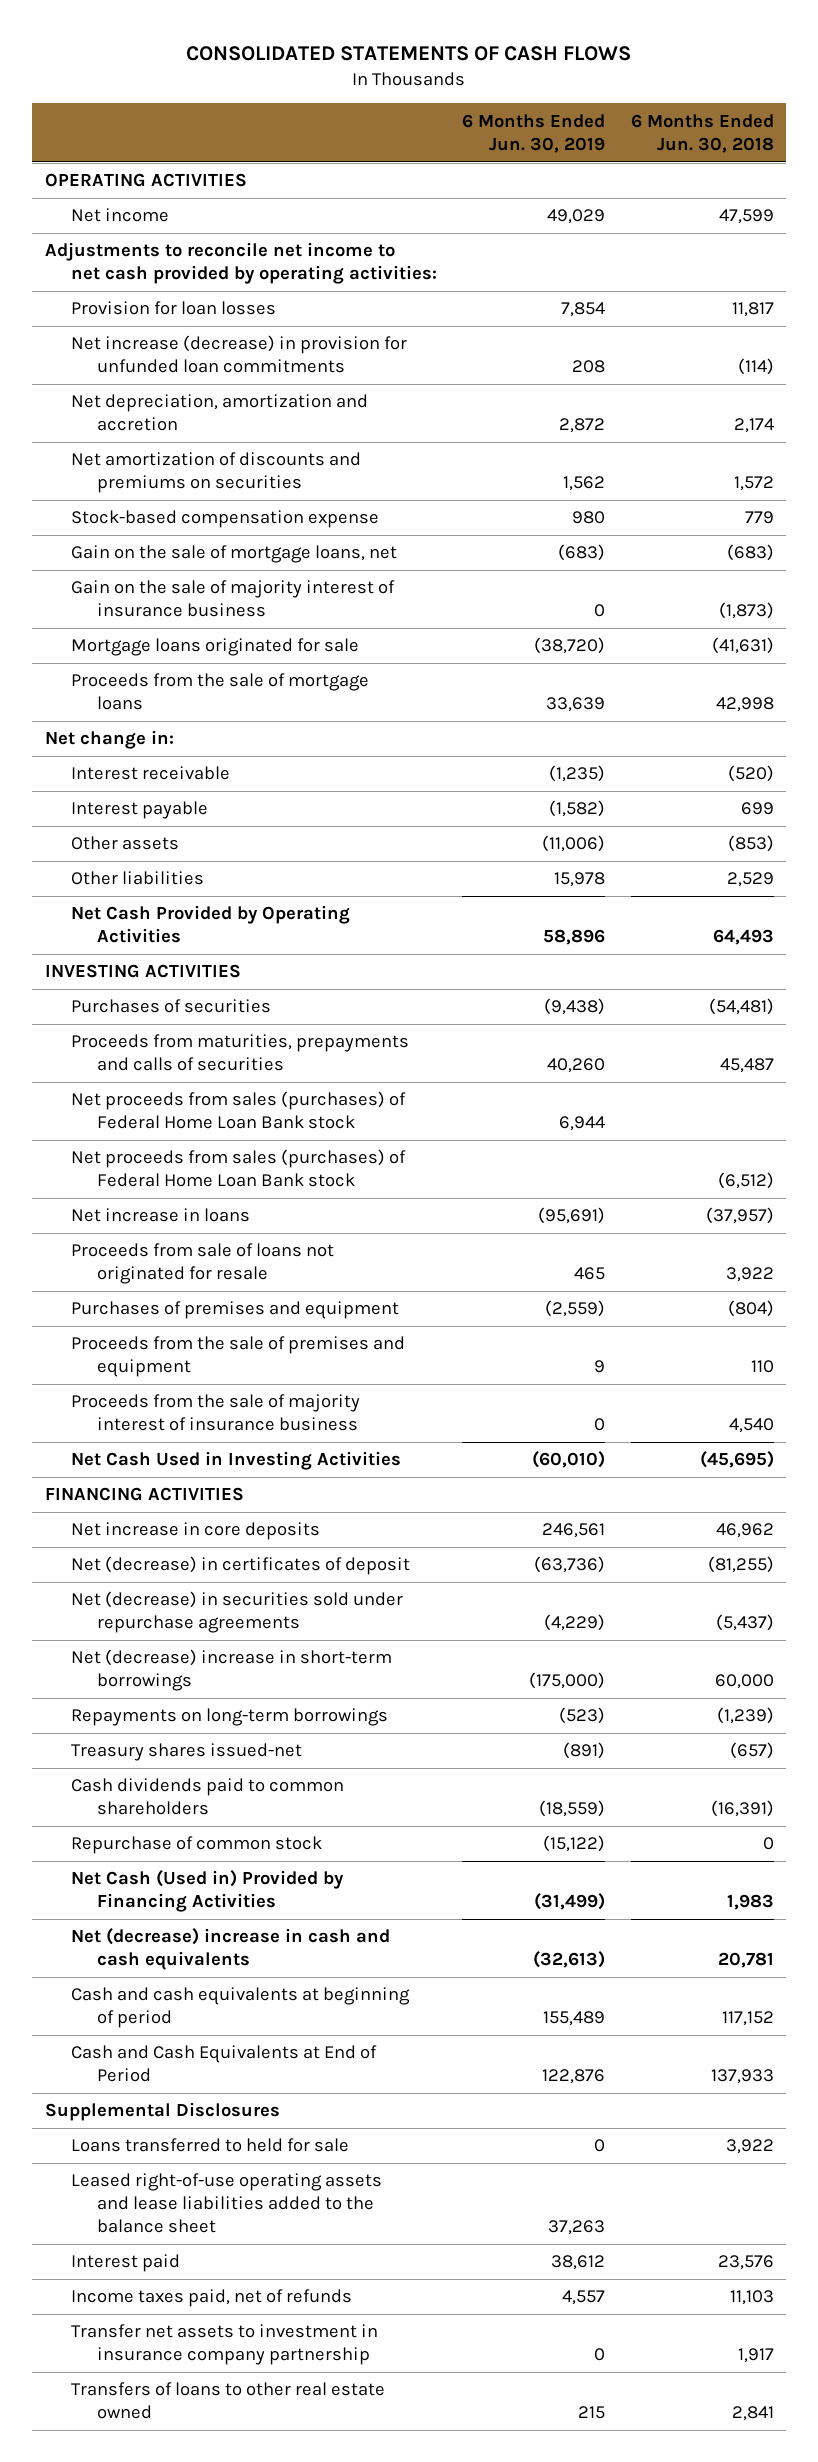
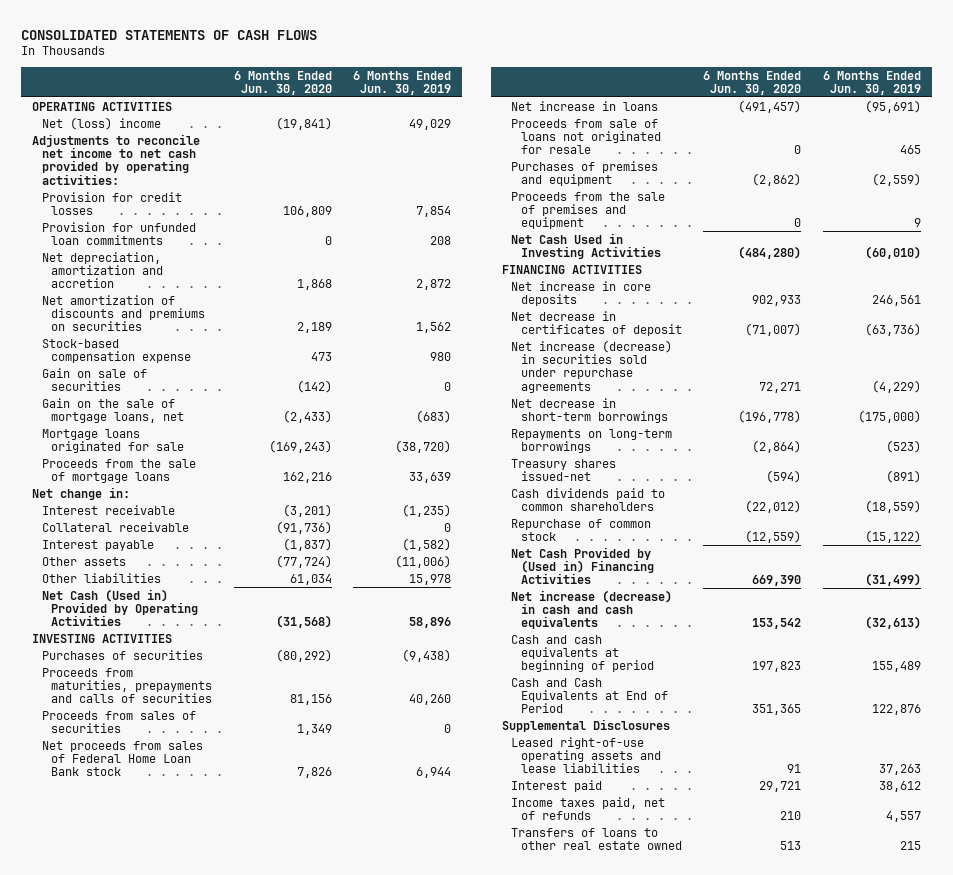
- | 6 Months Ended Jun. 30, 2019 | 6 Months Ended Jun. 30, 2018
+ | 6 Months Ended Jun. 30, 2020 | 6 Months Ended Jun. 30, 2019
- Net income | 49,029 | 47,599
+ Net (loss) income | (19,841) | 49,029
- Provision for loan losses | 7,854 | 11,817
- Net increase (decrease) in provision for unfunded loan commitments | 208 | (114)
+ Provision for credit losses | 106,809 | 7,854
+ Provision for unfunded loan commitments | 0 | 208
+ Gain on sale of securities | (142) | 0
- Gain on the sale of majority interest of insurance business | 0 | (1,873)
+ Collateral receivable | (91,736) | 0
- Net Cash Provided by Operating Activities | 58,896 | 64,493
+ Net Cash (Used in) Provided by Operating Activities | (31,568) | 58,896
- Net proceeds from sales (purchases) of Federal Home Loan Bank stock | 6,944 |
- Net proceeds from sales (purchases) of Federal Home Loan Bank stock | | (6,512)
+ Proceeds from sales of securities | 1,349 | 0
+ Net proceeds from sales of Federal Home Loan Bank stock | 7,826 | 6,944
- Proceeds from the sale of majority interest of insurance business | 0 | 4,540
- Net (decrease) in certificates of deposit | (63,736) | (81,255)
- Net (decrease) in securities sold under repurchase agreements | (4,229) | (5,437)
- Net (decrease) increase in short-term borrowings | (175,000) | 60,000
+ Net decrease in certificates of deposit | (71,007) | (63,736)
+ Net increase (decrease) in securities sold under repurchase agreements | 72,271 | (4,229)
+ Net decrease in short-term borrowings | (196,778) | (175,000)
- Net Cash (Used in) Provided by Financing Activities | (31,499) | 1,983
- Net (decrease) increase in cash and cash equivalents | (32,613) | 20,781
+ Net Cash Provided by (Used in) Financing Activities | 669,390 | (31,499)
+ Net increase (decrease) in cash and cash equivalents | 153,542 | (32,613)
- Loans transferred to held for sale | 0 | 3,922
- Leased right-of-use operating assets and lease liabilities added to the balance sheet | 37,263 |
+ Leased right-of-use operating assets and lease liabilities | 91 | 37,263
- Transfer net assets to investment in insurance company partnership | 0 | 1,917

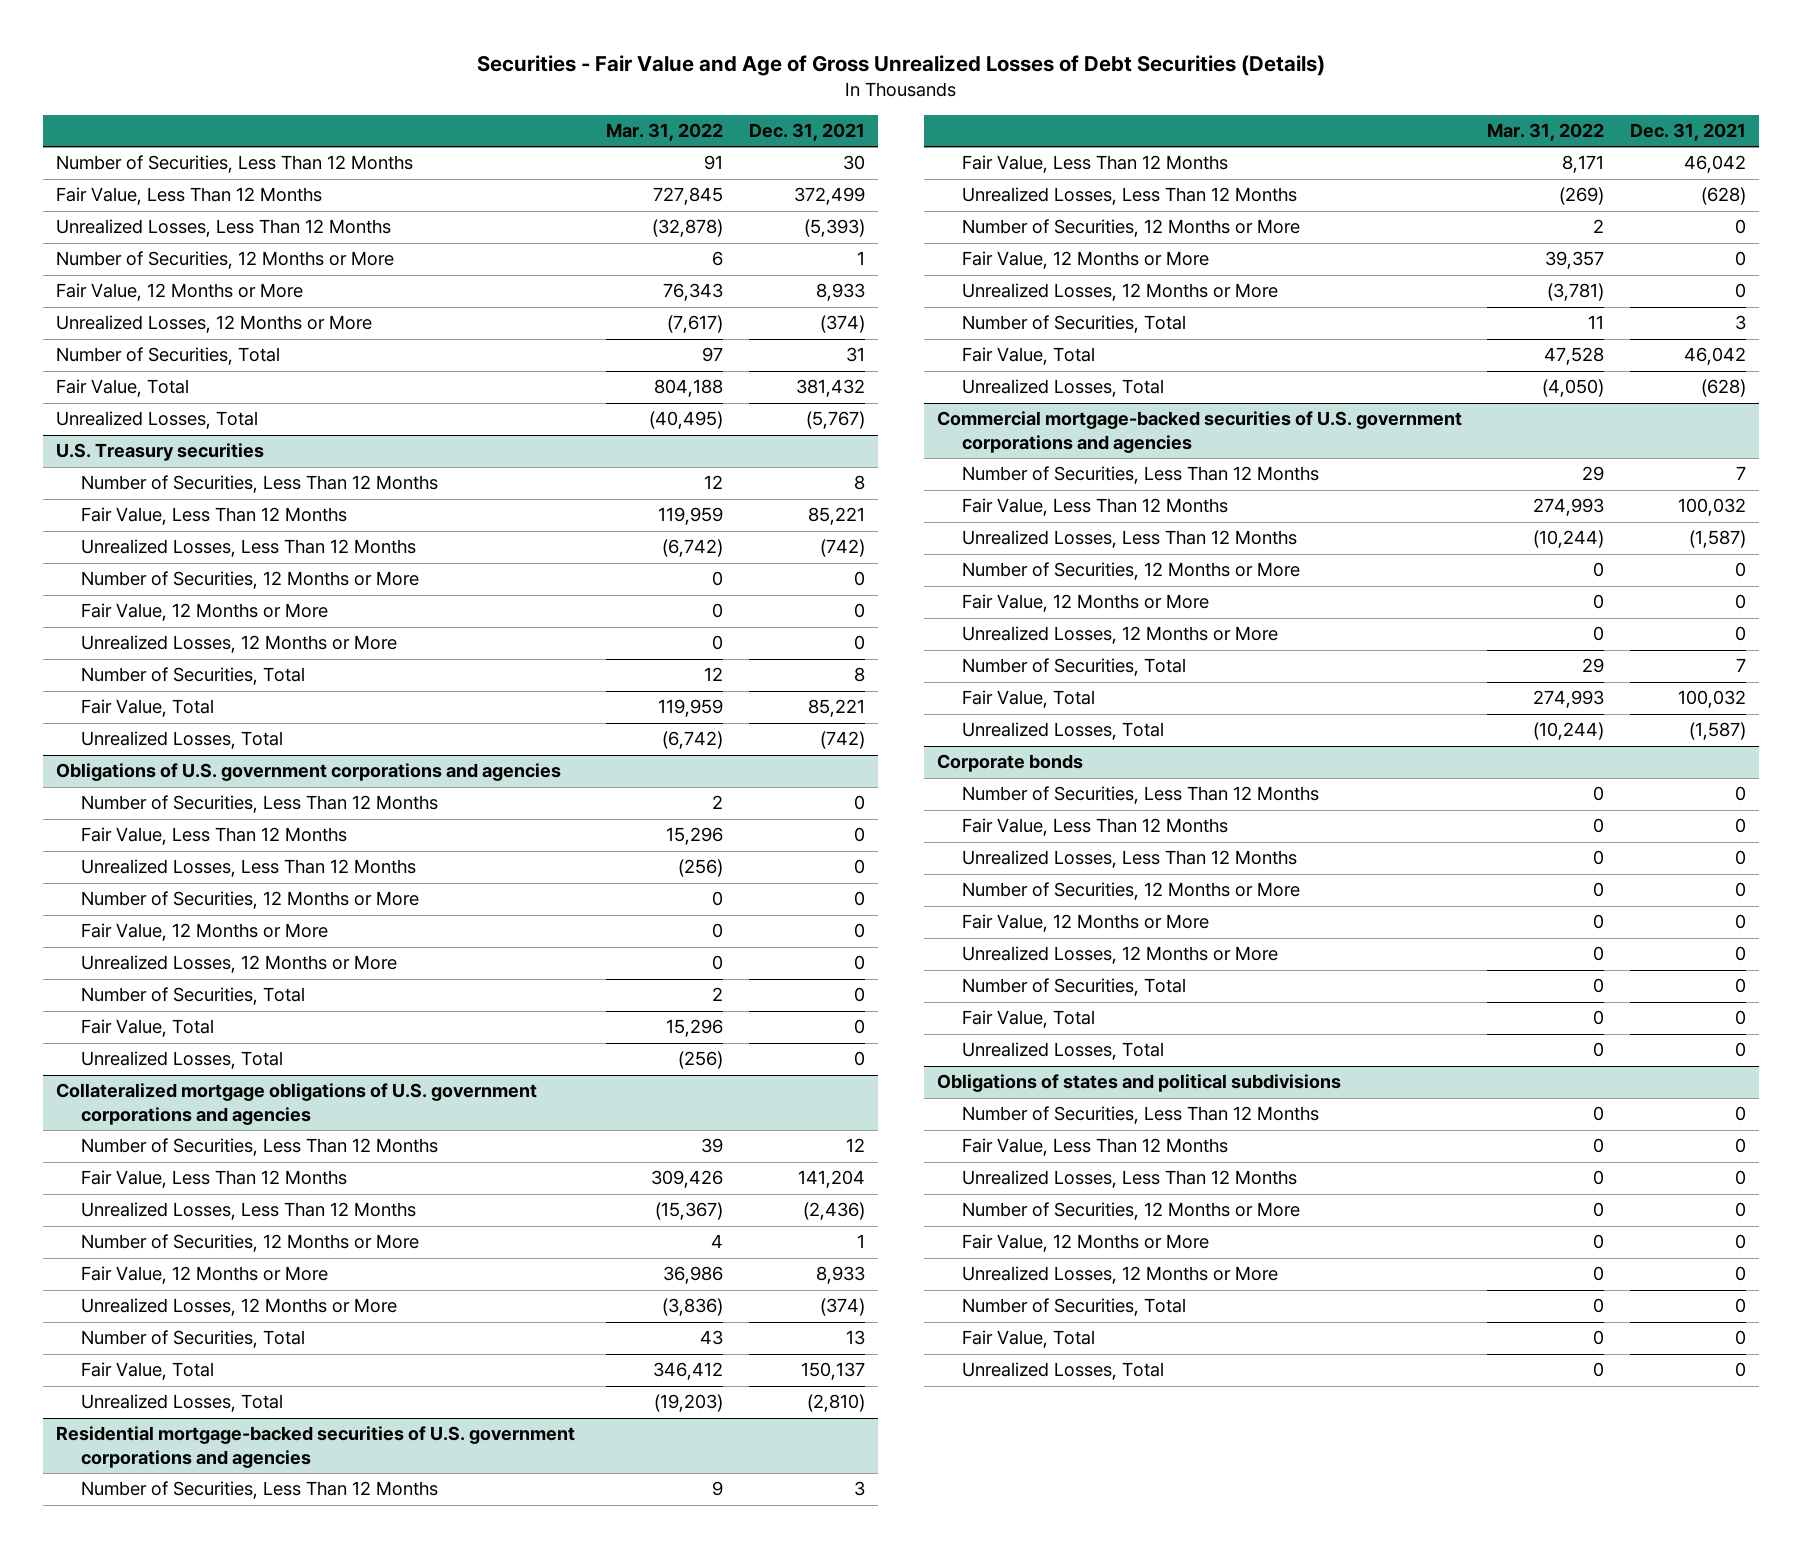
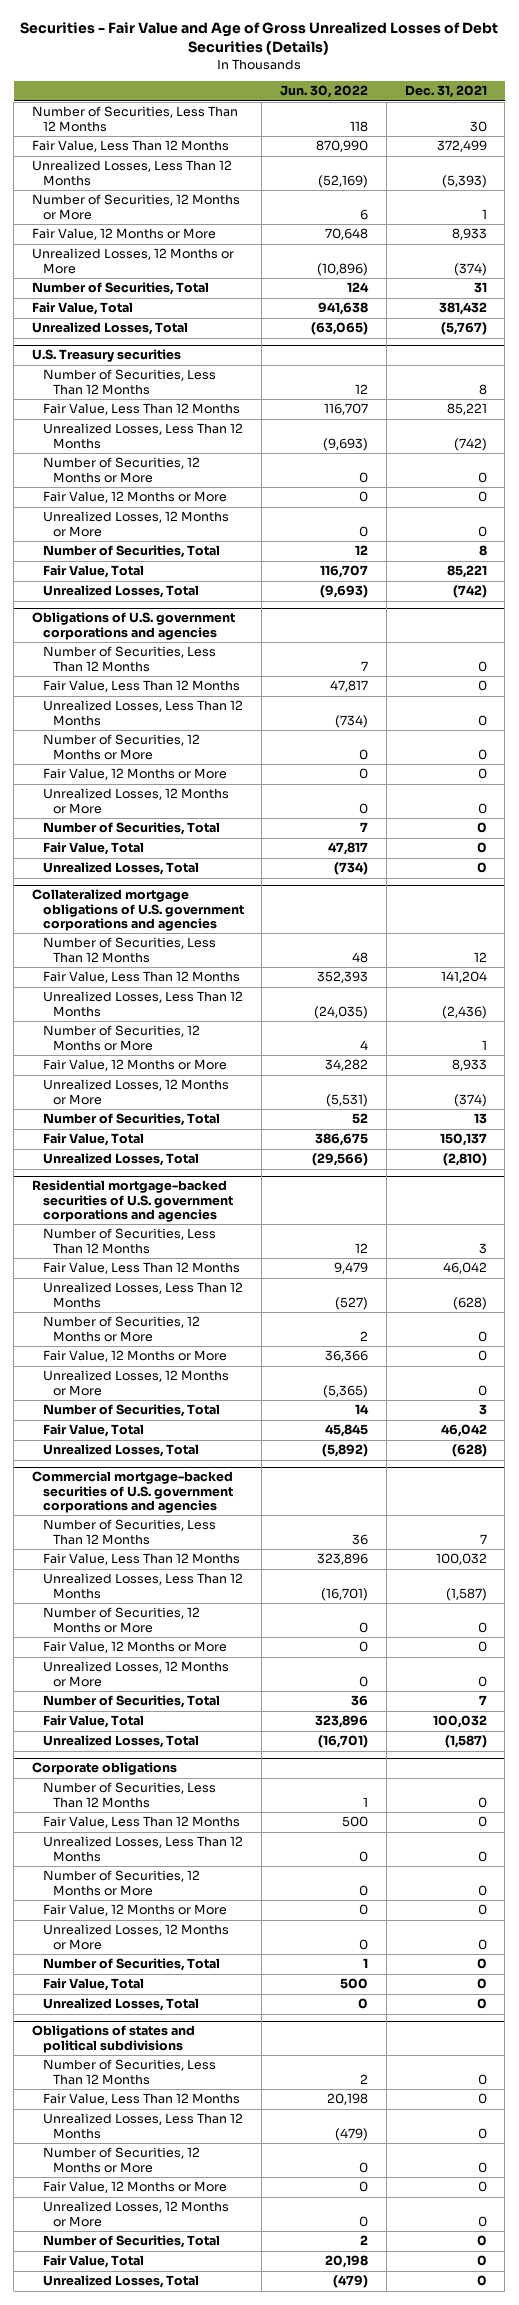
- | Mar. 31, 2022 | Dec. 31, 2021
+ | Jun. 30, 2022 | Dec. 31, 2021
- Corporate bonds
+ Corporate obligations

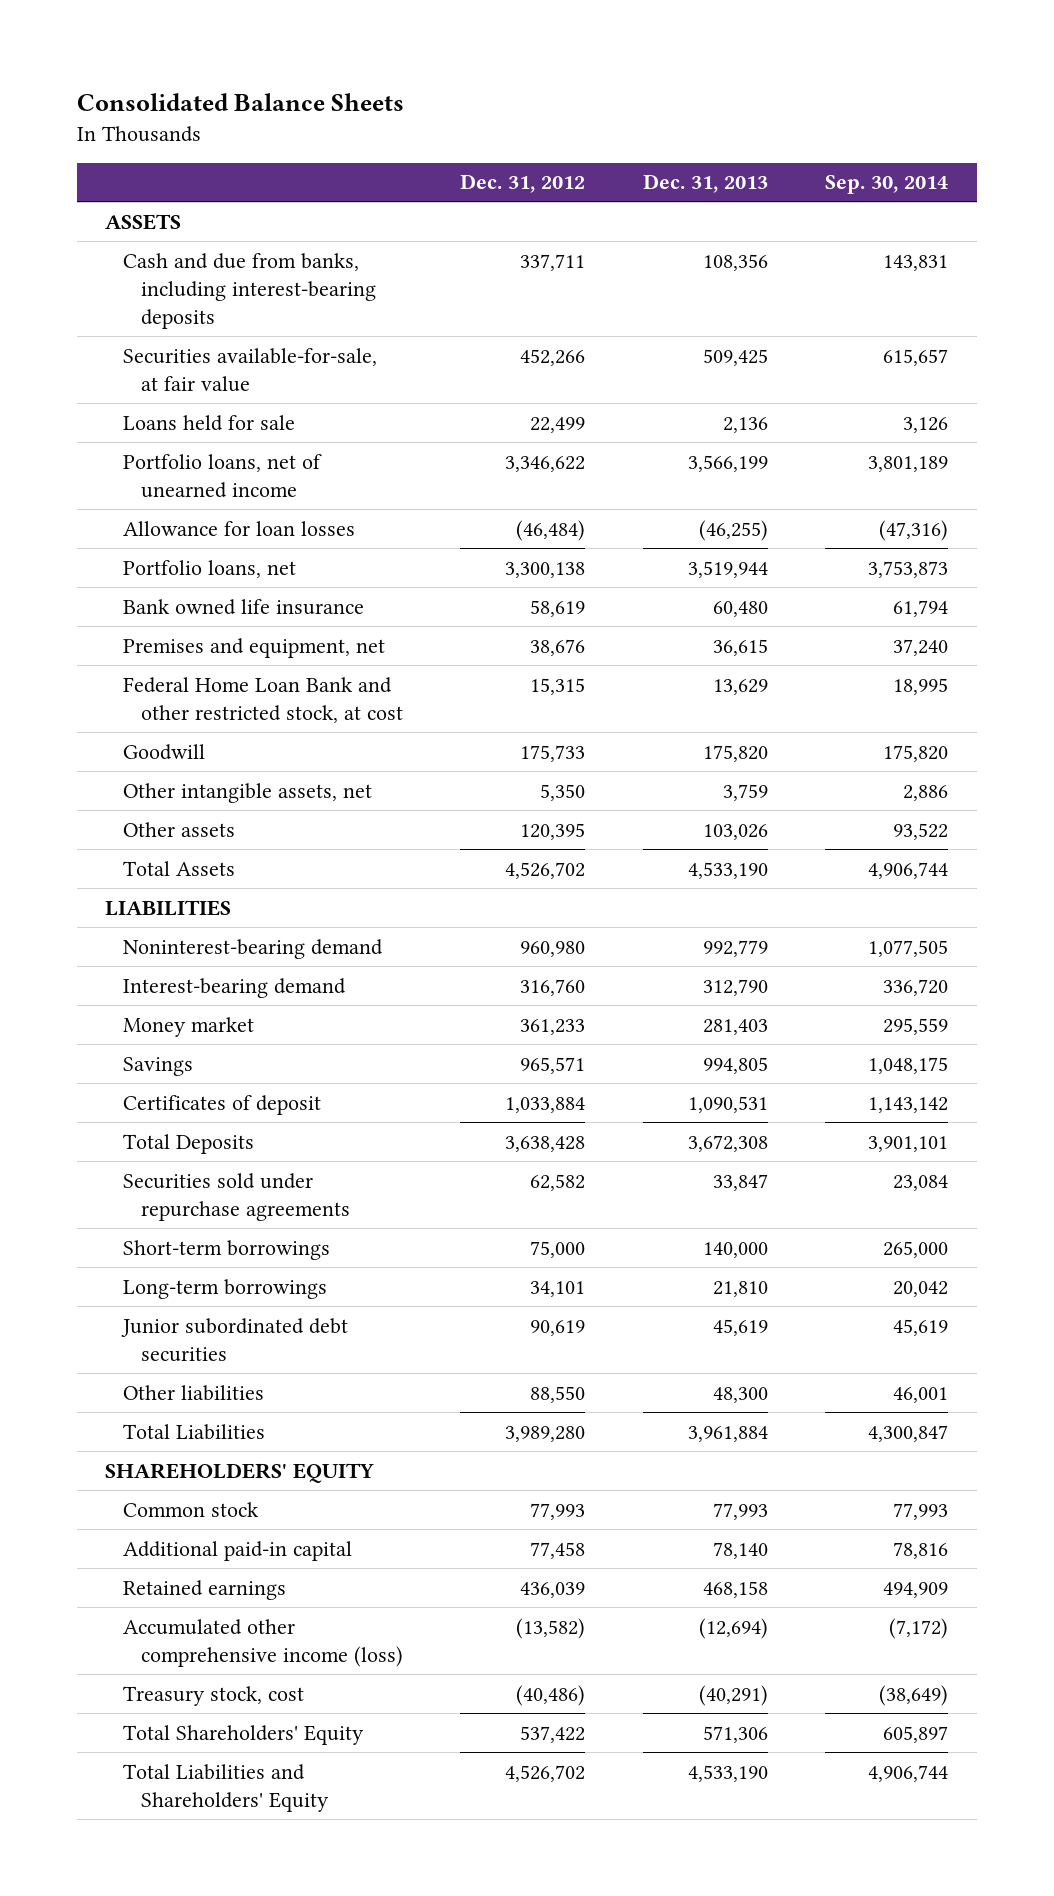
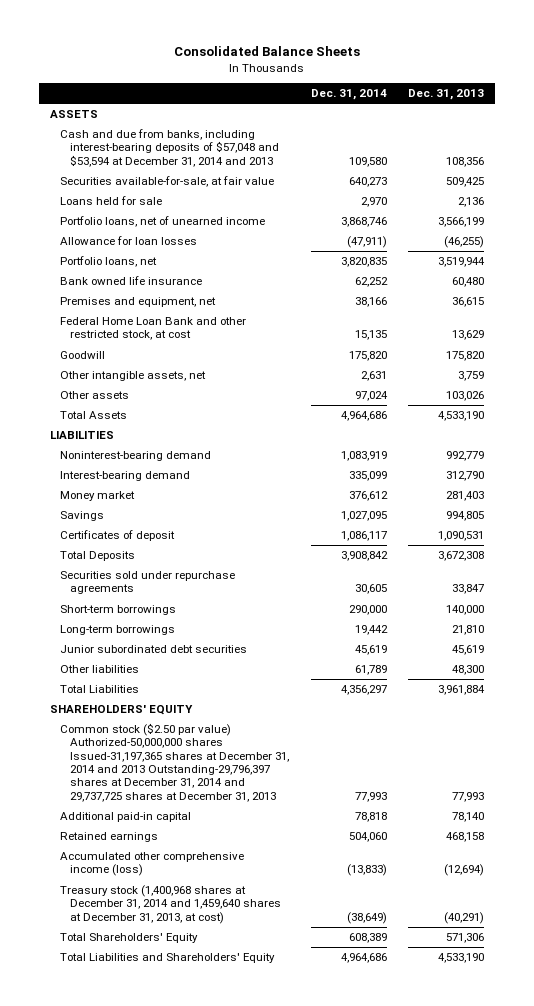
- | Dec. 31, 2012 | Dec. 31, 2013 | Sep. 30, 2014
+ | Dec. 31, 2014 | Dec. 31, 2013
- Cash and due from banks, including interest-bearing deposits | 337,711 | 108,356 | 143,831
+ Cash and due from banks, including interest-bearing deposits of $57,048 and $53,594 at December 31, 2014 and 2013 | 109,580 | 108,356
- Common stock | 77,993 | 77,993 | 77,993
+ Common stock ($2.50 par value) Authorized-50,000,000 shares Issued-31,197,365 shares at December 31, 2014 and 2013 Outstanding-29,796,397 shares at December 31, 2014 and 29,737,725 shares at December 31, 2013 | 77,993 | 77,993
- Treasury stock, cost | (40,486) | (40,291) | (38,649)
+ Treasury stock (1,400,968 shares at December 31, 2014 and 1,459,640 shares at December 31, 2013, at cost) | (38,649) | (40,291)

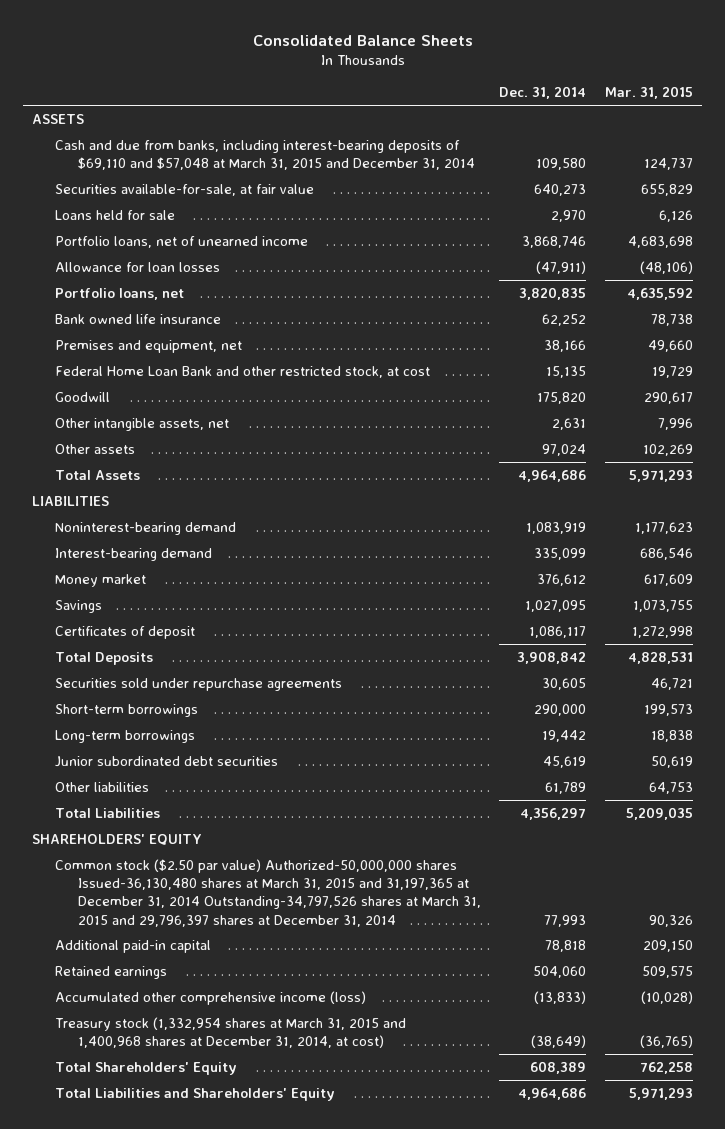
- | Dec. 31, 2014 | Dec. 31, 2013
+ | Dec. 31, 2014 | Mar. 31, 2015
- Cash and due from banks, including interest-bearing deposits of $57,048 and $53,594 at December 31, 2014 and 2013 | 109,580 | 108,356
+ Cash and due from banks, including interest-bearing deposits of $69,110 and $57,048 at March 31, 2015 and December 31, 2014 | 109,580 | 124,737
- Common stock ($2.50 par value) Authorized-50,000,000 shares Issued-31,197,365 shares at December 31, 2014 and 2013 Outstanding-29,796,397 shares at December 31, 2014 and 29,737,725 shares at December 31, 2013 | 77,993 | 77,993
+ Common stock ($2.50 par value) Authorized-50,000,000 shares Issued-36,130,480 shares at March 31, 2015 and 31,197,365 at December 31, 2014 Outstanding-34,797,526 shares at March 31, 2015 and 29,796,397 shares at December 31, 2014 | 77,993 | 90,326
- Treasury stock (1,400,968 shares at December 31, 2014 and 1,459,640 shares at December 31, 2013, at cost) | (38,649) | (40,291)
+ Treasury stock (1,332,954 shares at March 31, 2015 and 1,400,968 shares at December 31, 2014, at cost) | (38,649) | (36,765)

